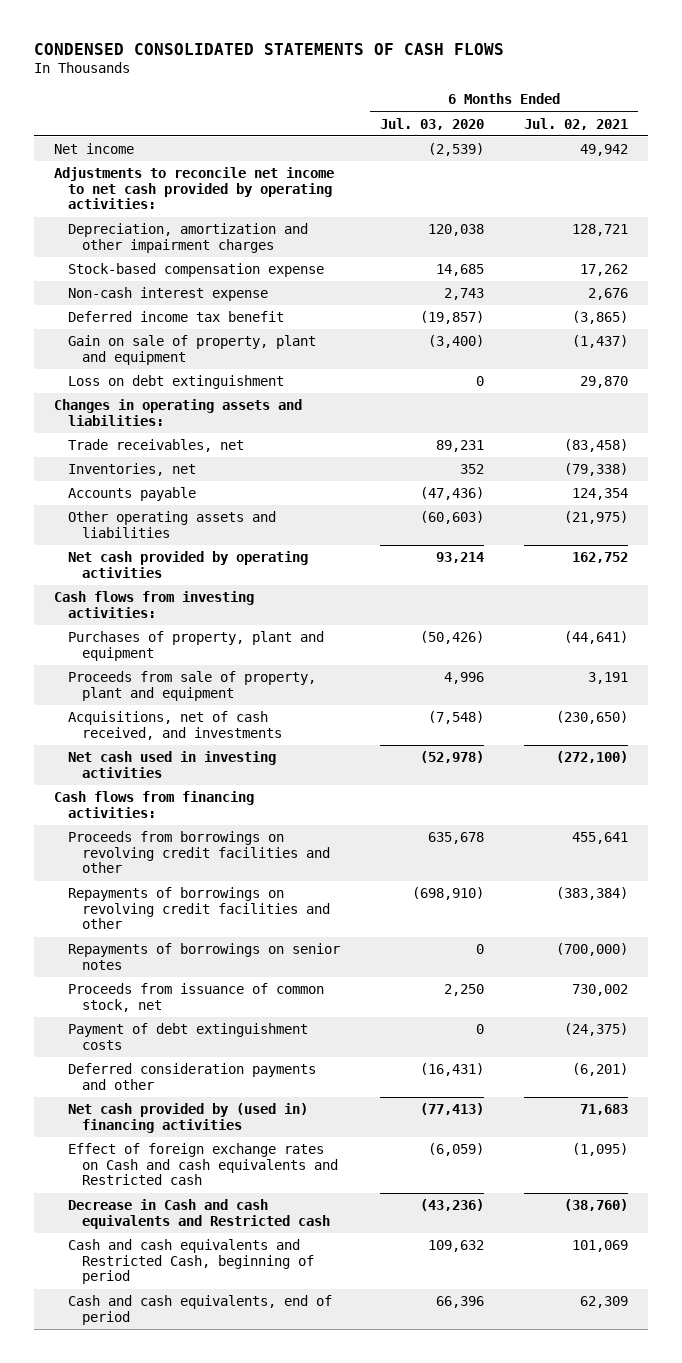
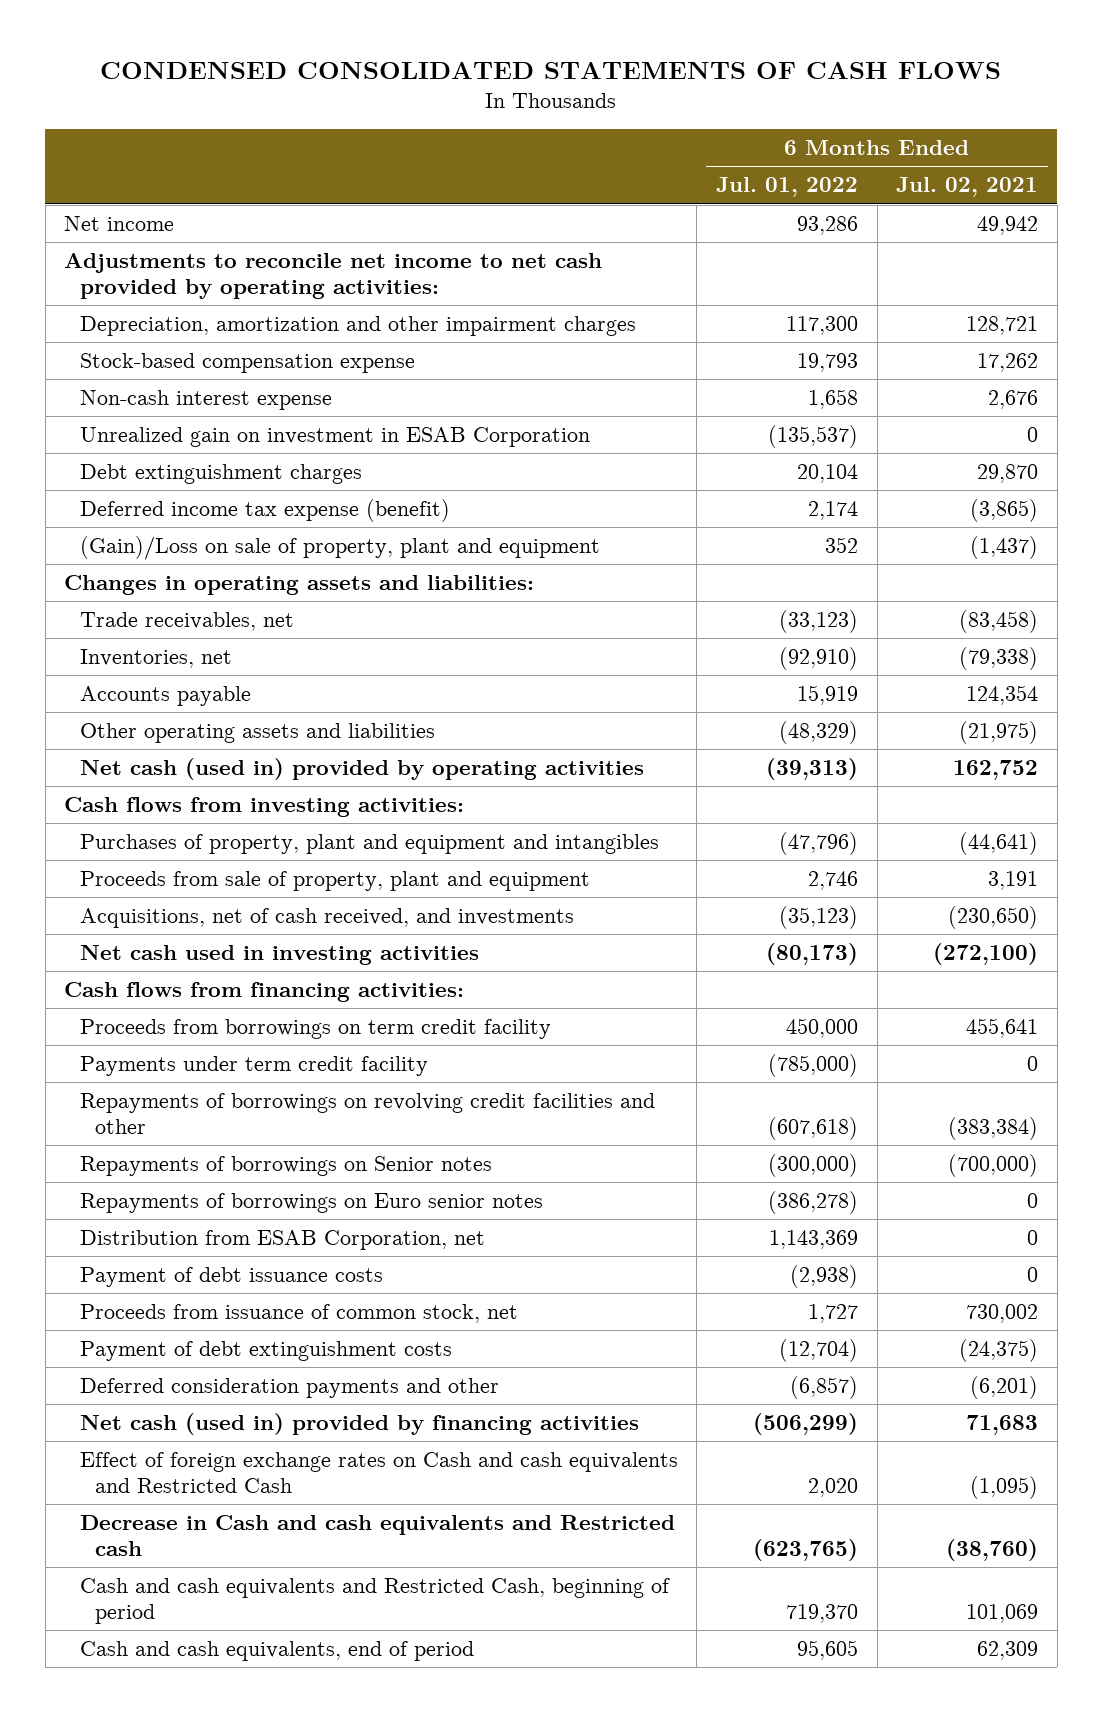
- | 6 Months Ended Jul. 03, 2020 | 6 Months Ended Jul. 02, 2021
+ | 6 Months Ended Jul. 01, 2022 | 6 Months Ended Jul. 02, 2021
- Deferred income tax benefit | (19,857) | (3,865)
- Gain on sale of property, plant and equipment | (3,400) | (1,437)
- Loss on debt extinguishment | 0 | 29,870
+ Unrealized gain on investment in ESAB Corporation | (135,537) | 0
+ Debt extinguishment charges | 20,104 | 29,870
+ Deferred income tax expense (benefit) | 2,174 | (3,865)
+ (Gain)/Loss on sale of property, plant and equipment | 352 | (1,437)
- Net cash provided by operating activities | 93,214 | 162,752
+ Net cash (used in) provided by operating activities | (39,313) | 162,752
- Purchases of property, plant and equipment | (50,426) | (44,641)
+ Purchases of property, plant and equipment and intangibles | (47,796) | (44,641)
- Proceeds from borrowings on revolving credit facilities and other | 635,678 | 455,641
+ Proceeds from borrowings on term credit facility | 450,000 | 455,641
+ Payments under term credit facility | (785,000) | 0
- Repayments of borrowings on senior notes | 0 | (700,000)
+ Repayments of borrowings on Senior notes | (300,000) | (700,000)
+ Repayments of borrowings on Euro senior notes | (386,278) | 0
+ Distribution from ESAB Corporation, net | 1,143,369 | 0
+ Payment of debt issuance costs | (2,938) | 0
- Net cash provided by (used in) financing activities | (77,413) | 71,683
- Effect of foreign exchange rates on Cash and cash equivalents and Restricted cash | (6,059) | (1,095)
+ Net cash (used in) provided by financing activities | (506,299) | 71,683
+ Effect of foreign exchange rates on Cash and cash equivalents and Restricted Cash | 2,020 | (1,095)

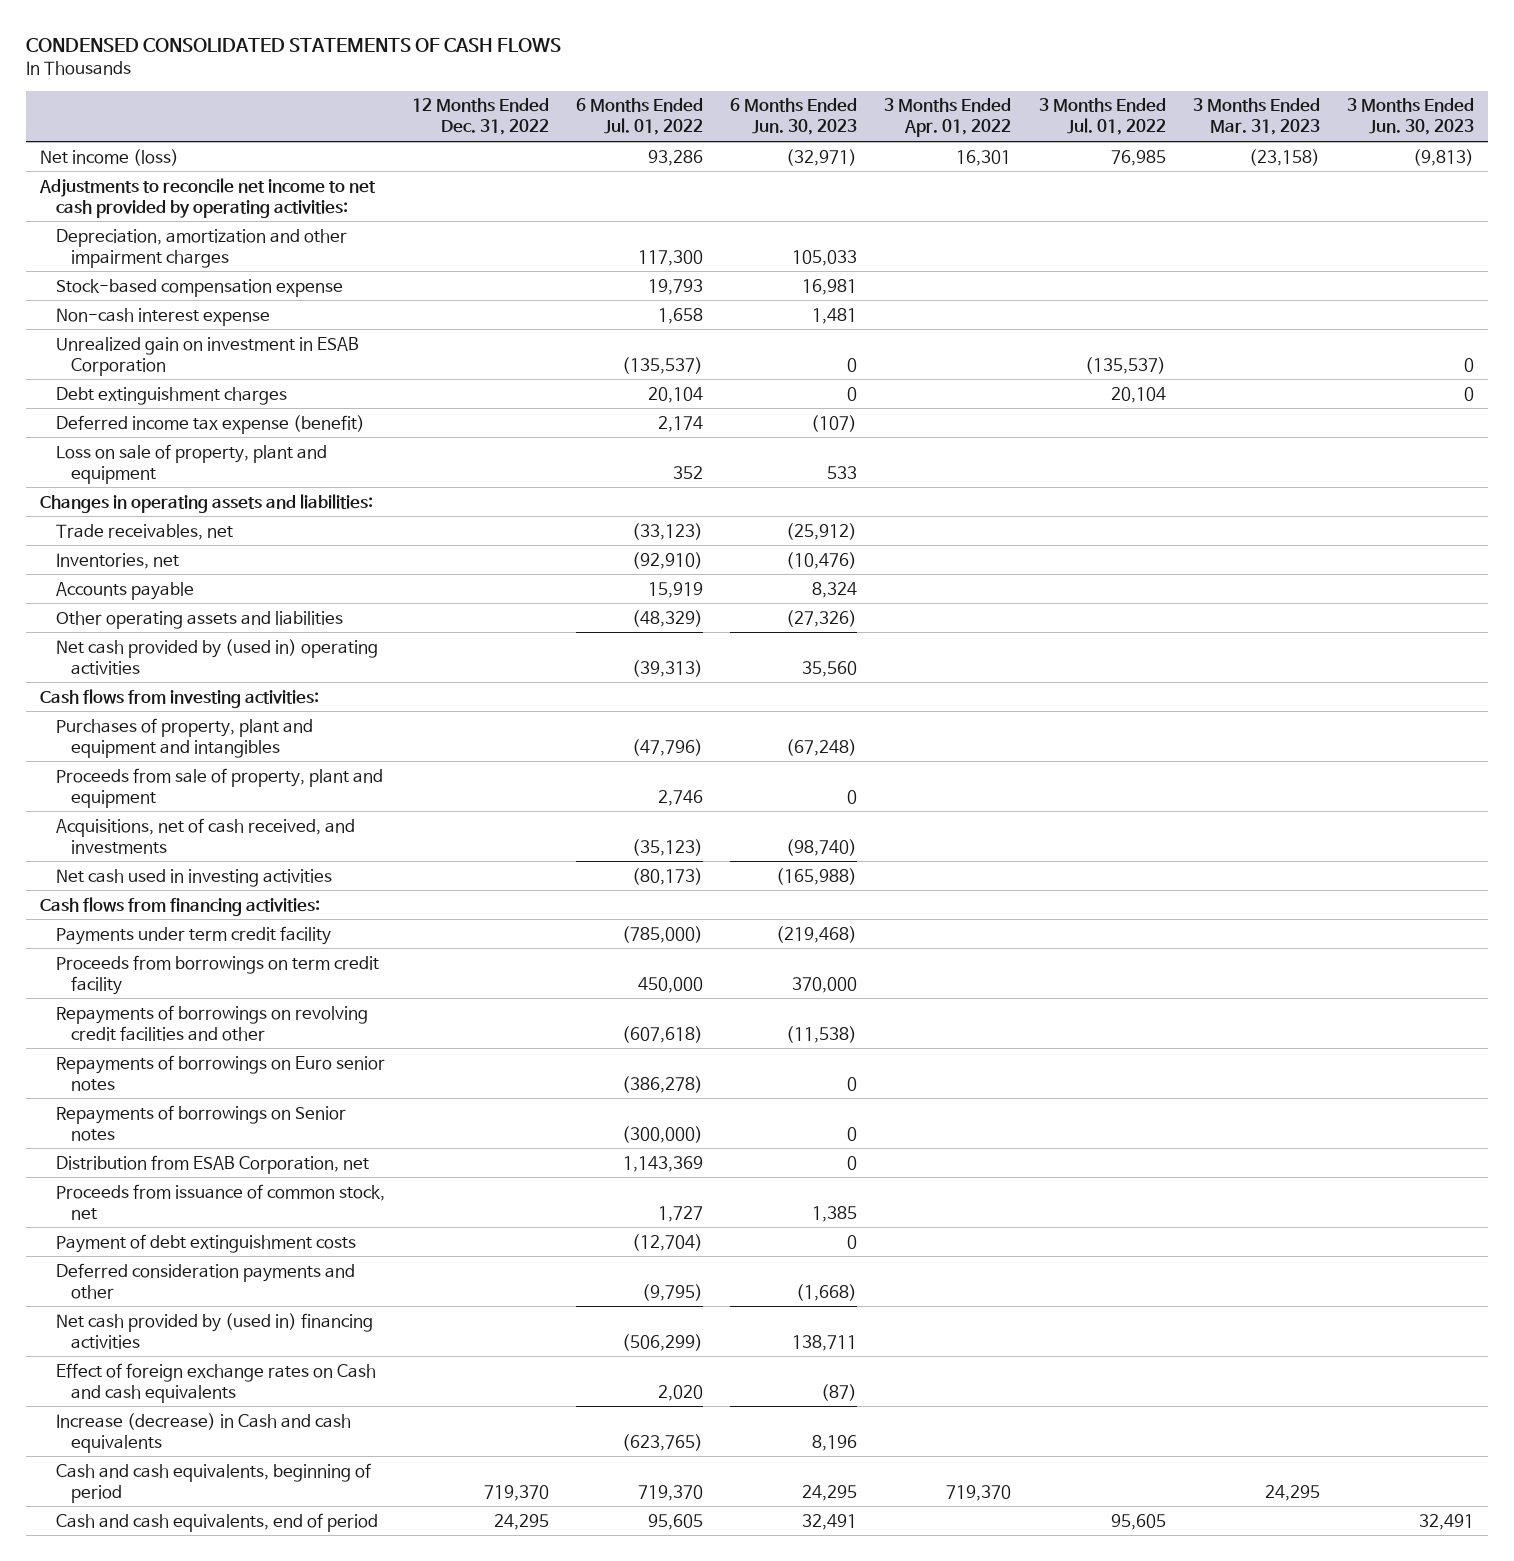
- | 6 Months Ended Jul. 01, 2022 | 6 Months Ended Jul. 02, 2021
+ | 12 Months Ended Dec. 31, 2022 | 6 Months Ended Jul. 01, 2022 | 6 Months Ended Jun. 30, 2023 | 3 Months Ended Apr. 01, 2022 | 3 Months Ended Jul. 01, 2022 | 3 Months Ended Mar. 31, 2023 | 3 Months Ended Jun. 30, 2023
- Net income | 93,286 | 49,942
+ Net income (loss) | | 93,286 | (32,971) | 16,301 | 76,985 | (23,158) | (9,813)
- (Gain)/Loss on sale of property, plant and equipment | 352 | (1,437)
+ Loss on sale of property, plant and equipment | | 352 | 533 | | | |
- Net cash (used in) provided by operating activities | (39,313) | 162,752
+ Net cash provided by (used in) operating activities | | (39,313) | 35,560 | | | |
moved down: Proceeds from borrowings on term credit facility | | 450,000 | 370,000 | | | |
moved down: Repayments of borrowings on Senior notes | | (300,000) | 0 | | | |
- Payment of debt issuance costs | (2,938) | 0
- Deferred consideration payments and other | (6,857) | (6,201)
- Net cash (used in) provided by financing activities | (506,299) | 71,683
- Effect of foreign exchange rates on Cash and cash equivalents and Restricted Cash | 2,020 | (1,095)
- Decrease in Cash and cash equivalents and Restricted cash | (623,765) | (38,760)
- Cash and cash equivalents and Restricted Cash, beginning of period | 719,370 | 101,069
+ Deferred consideration payments and other | | (9,795) | (1,668) | | | |
+ Net cash provided by (used in) financing activities | | (506,299) | 138,711 | | | |
+ Effect of foreign exchange rates on Cash and cash equivalents | | 2,020 | (87) | | | |
+ Increase (decrease) in Cash and cash equivalents | | (623,765) | 8,196 | | | |
+ Cash and cash equivalents, beginning of period | 719,370 | 719,370 | 24,295 | 719,370 | | 24,295 |

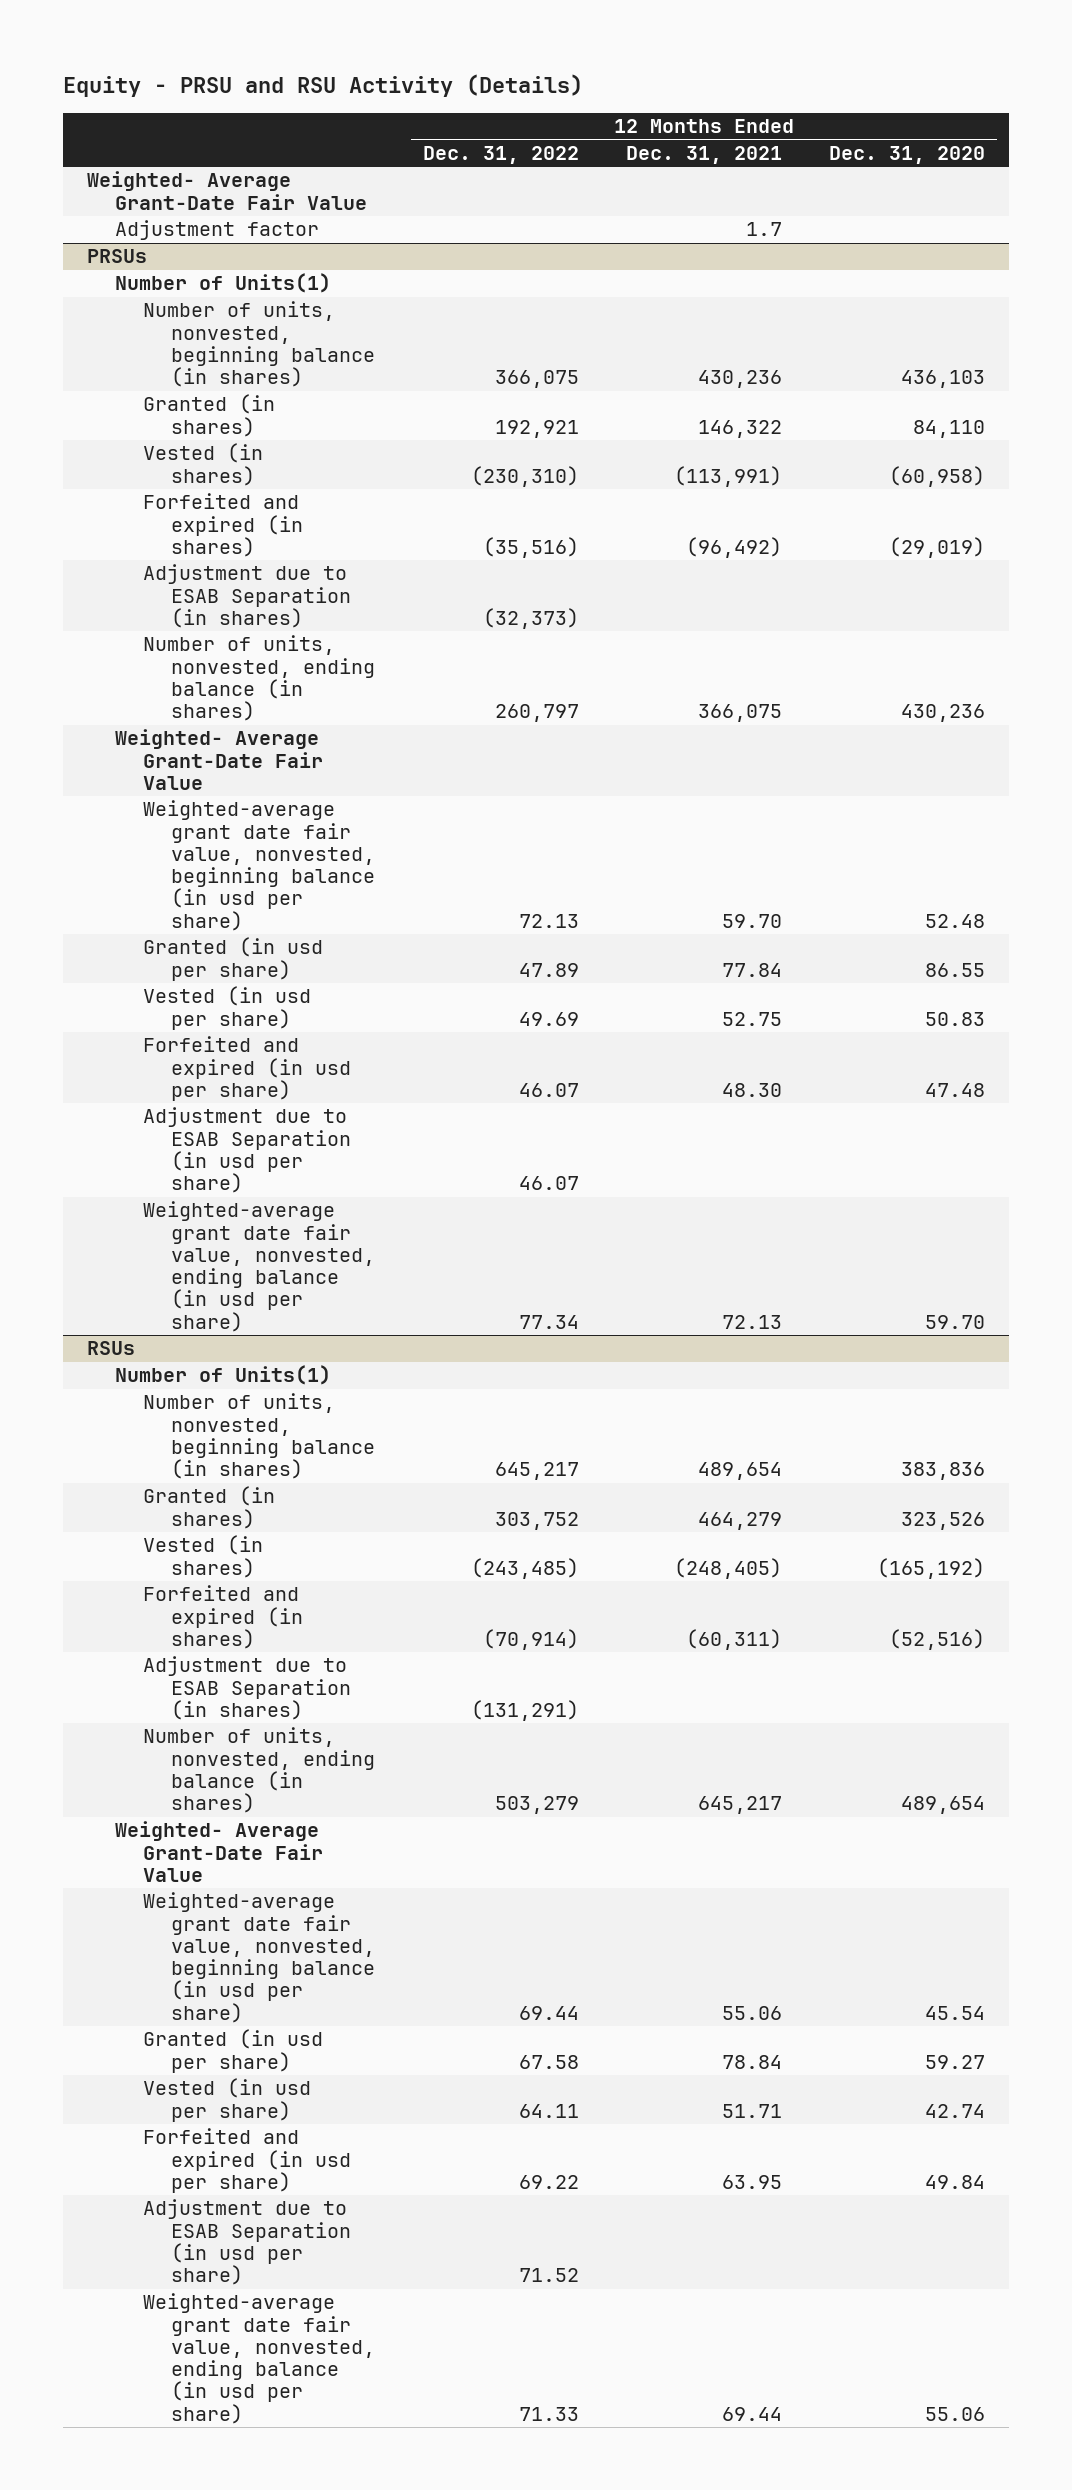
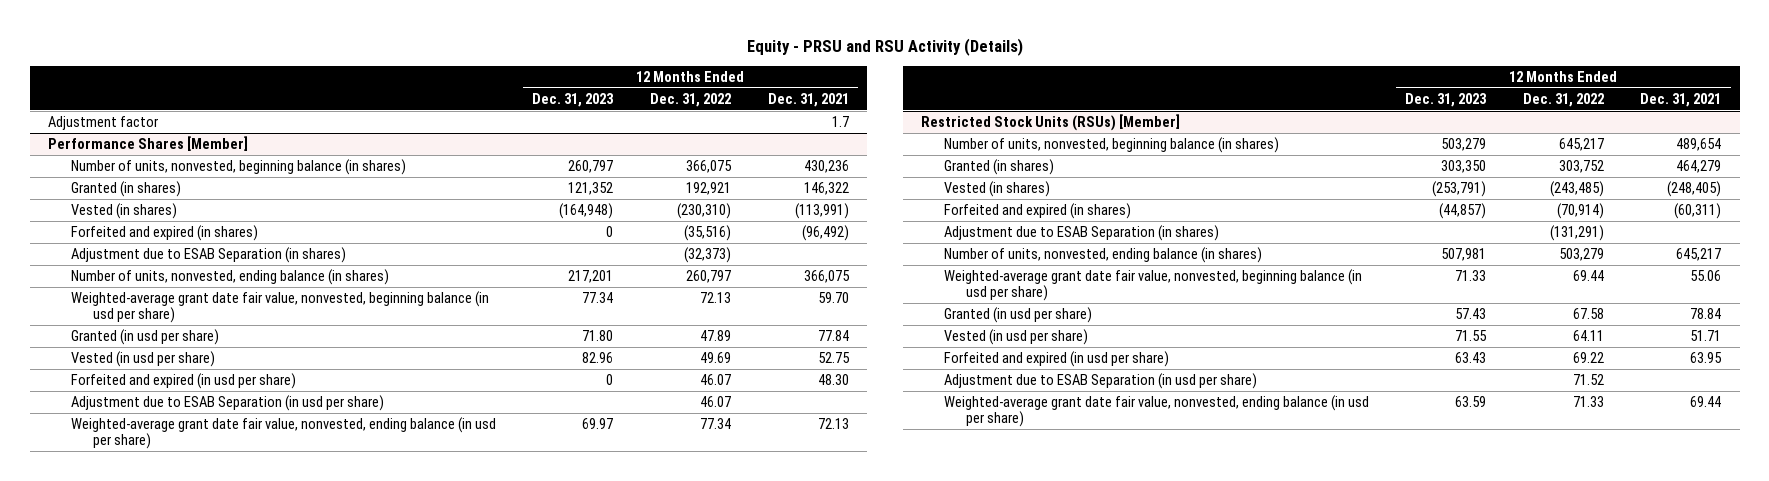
- | 12 Months Ended Dec. 31, 2022 | 12 Months Ended Dec. 31, 2021 | 12 Months Ended Dec. 31, 2020
+ | 12 Months Ended Dec. 31, 2023 | 12 Months Ended Dec. 31, 2022 | 12 Months Ended Dec. 31, 2021
- Weighted- Average Grant-Date Fair Value
- PRSUs
- Number of Units(1)
+ Performance Shares [Member]
- Weighted- Average Grant-Date Fair Value
- RSUs
- Number of Units(1)
+ Restricted Stock Units (RSUs) [Member]
- Weighted- Average Grant-Date Fair Value

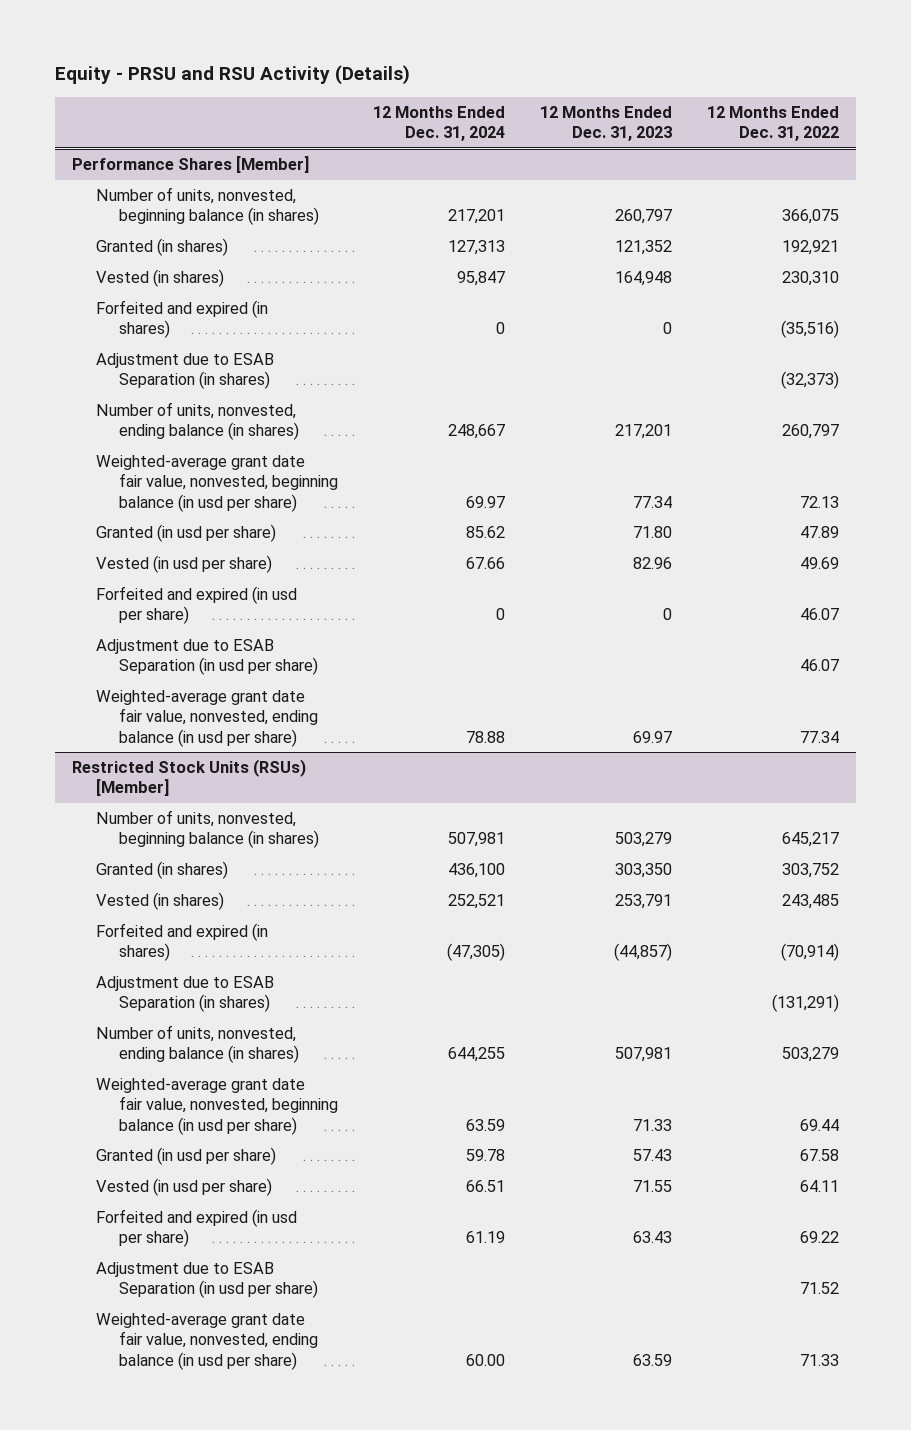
- | 12 Months Ended Dec. 31, 2023 | 12 Months Ended Dec. 31, 2022 | 12 Months Ended Dec. 31, 2021
+ | 12 Months Ended Dec. 31, 2024 | 12 Months Ended Dec. 31, 2023 | 12 Months Ended Dec. 31, 2022
- Adjustment factor | | | 1.7
@ Performance Shares [Member]
- Vested (in shares) | (164,948) | (230,310) | (113,991)
+ Vested (in shares) | 95,847 | 164,948 | 230,310
@ Restricted Stock Units (RSUs) [Member]
- Vested (in shares) | (253,791) | (243,485) | (248,405)
+ Vested (in shares) | 252,521 | 253,791 | 243,485

